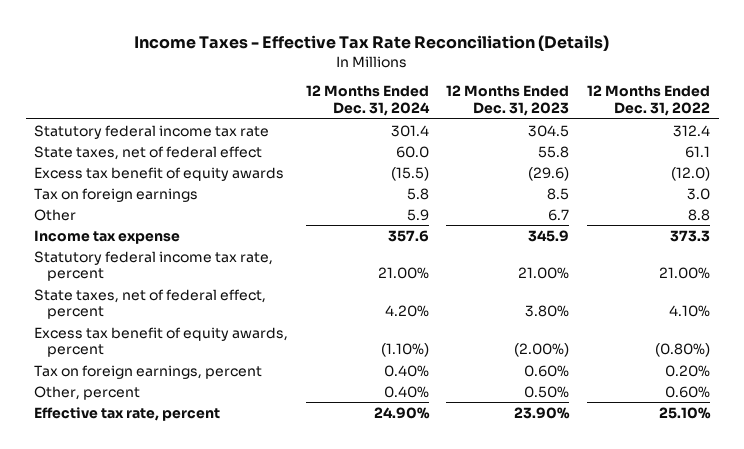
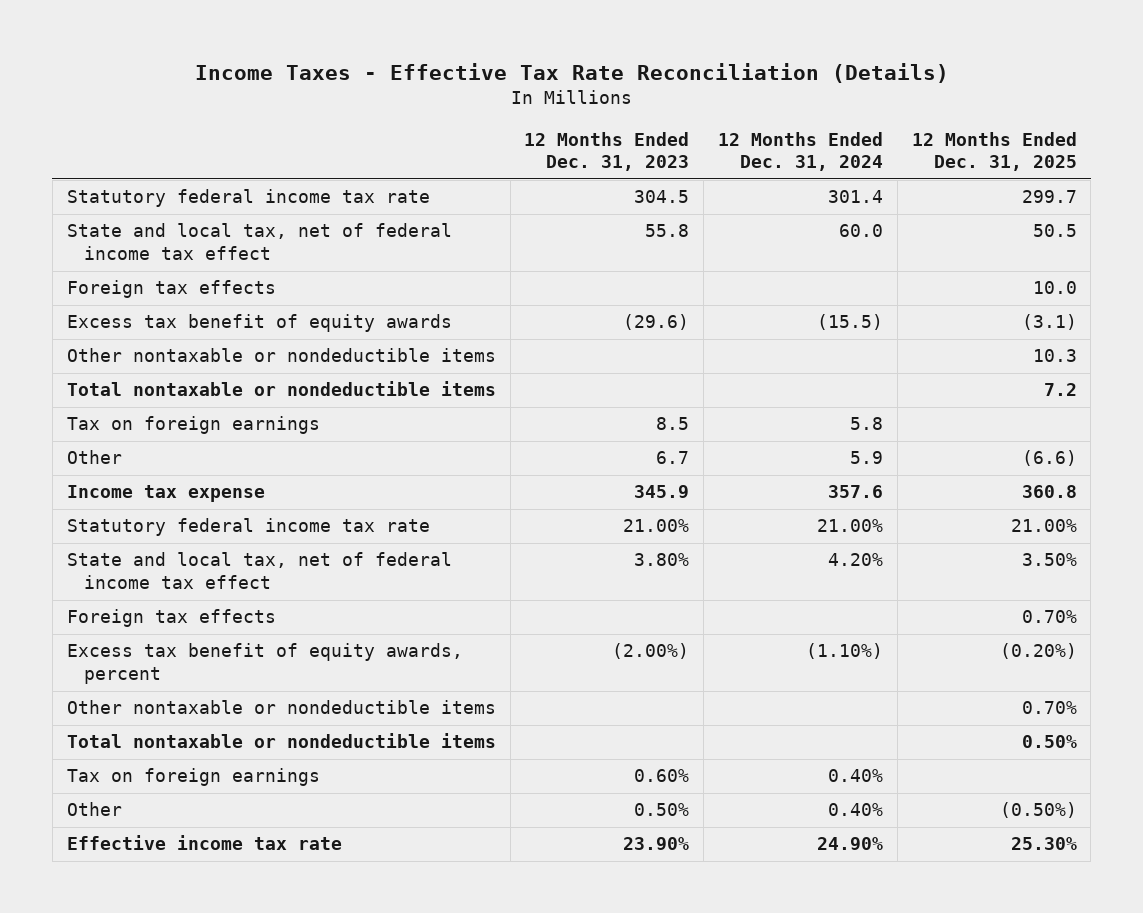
- | 12 Months Ended Dec. 31, 2024 | 12 Months Ended Dec. 31, 2023 | 12 Months Ended Dec. 31, 2022
+ | 12 Months Ended Dec. 31, 2023 | 12 Months Ended Dec. 31, 2024 | 12 Months Ended Dec. 31, 2025
- State taxes, net of federal effect | 60.0 | 55.8 | 61.1
+ State and local tax, net of federal income tax effect | 55.8 | 60.0 | 50.5
+ Foreign tax effects | | | 10.0
+ Other nontaxable or nondeductible items | | | 10.3
+ Total nontaxable or nondeductible items | | | 7.2
- Statutory federal income tax rate, percent | 21.00% | 21.00% | 21.00%
- State taxes, net of federal effect, percent | 4.20% | 3.80% | 4.10%
+ Statutory federal income tax rate | 21.00% | 21.00% | 21.00%
+ State and local tax, net of federal income tax effect | 3.80% | 4.20% | 3.50%
+ Foreign tax effects | | | 0.70%
- Tax on foreign earnings, percent | 0.40% | 0.60% | 0.20%
- Other, percent | 0.40% | 0.50% | 0.60%
- Effective tax rate, percent | 24.90% | 23.90% | 25.10%
+ Other nontaxable or nondeductible items | | | 0.70%
+ Total nontaxable or nondeductible items | | | 0.50%
+ Tax on foreign earnings | 0.60% | 0.40% |
+ Other | 0.50% | 0.40% | (0.50%)
+ Effective income tax rate | 23.90% | 24.90% | 25.30%

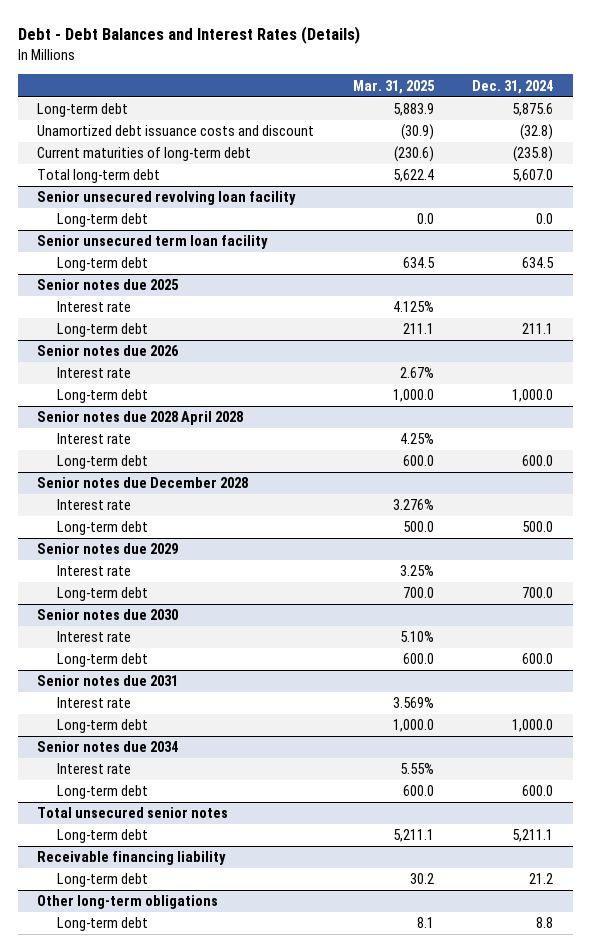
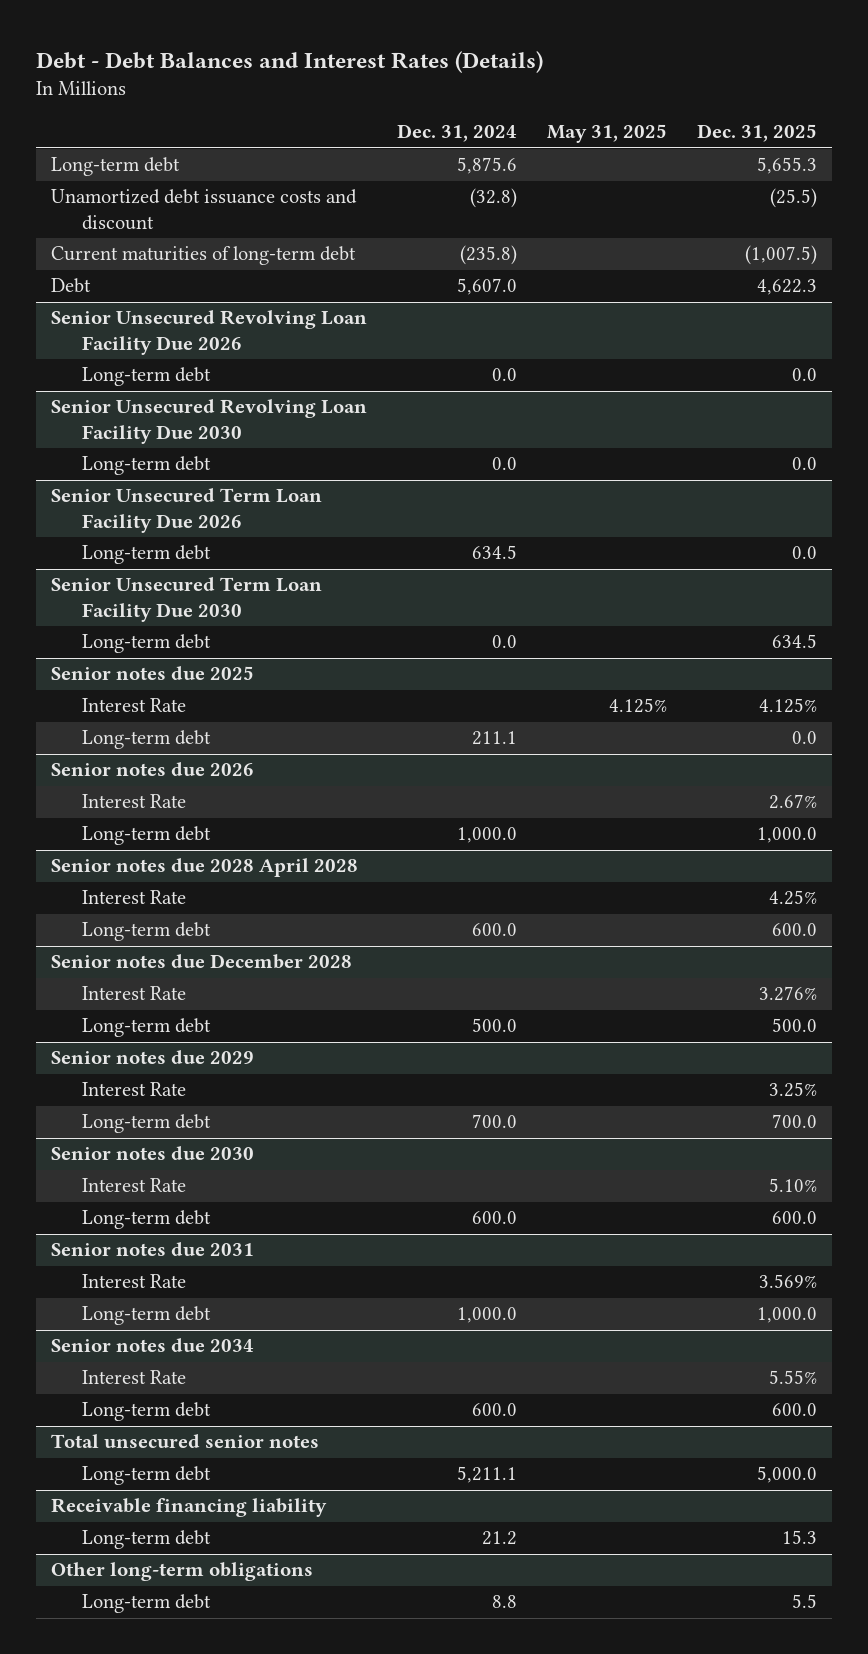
- | Mar. 31, 2025 | Dec. 31, 2024
+ | Dec. 31, 2024 | May 31, 2025 | Dec. 31, 2025
- Total long-term debt | 5,622.4 | 5,607.0
- Senior unsecured revolving loan facility
+ Debt | 5,607.0 | | 4,622.3
+ Senior Unsecured Revolving Loan Facility Due 2026
- Senior unsecured term loan facility
+ Senior Unsecured Revolving Loan Facility Due 2030
+ Long-term debt | 0.0 | | 0.0
+ Senior Unsecured Term Loan Facility Due 2026
+ Senior Unsecured Term Loan Facility Due 2030
+ Long-term debt | 0.0 | | 634.5
@ Senior notes due 2025
- Interest rate | 4.125% |
+ Interest Rate | | 4.125% | 4.125%
@ Senior notes due 2026
- Interest rate | 2.67% |
+ Interest Rate | | | 2.67%
@ Senior notes due 2028 April 2028
- Interest rate | 4.25% |
+ Interest Rate | | | 4.25%
@ Senior notes due December 2028
- Interest rate | 3.276% |
+ Interest Rate | | | 3.276%
@ Senior notes due 2029
- Interest rate | 3.25% |
+ Interest Rate | | | 3.25%
@ Senior notes due 2030
- Interest rate | 5.10% |
+ Interest Rate | | | 5.10%
@ Senior notes due 2031
- Interest rate | 3.569% |
+ Interest Rate | | | 3.569%
@ Senior notes due 2034
- Interest rate | 5.55% |
+ Interest Rate | | | 5.55%

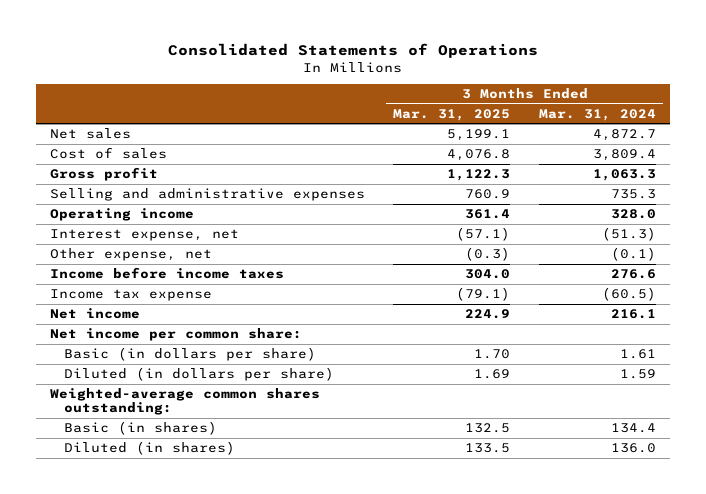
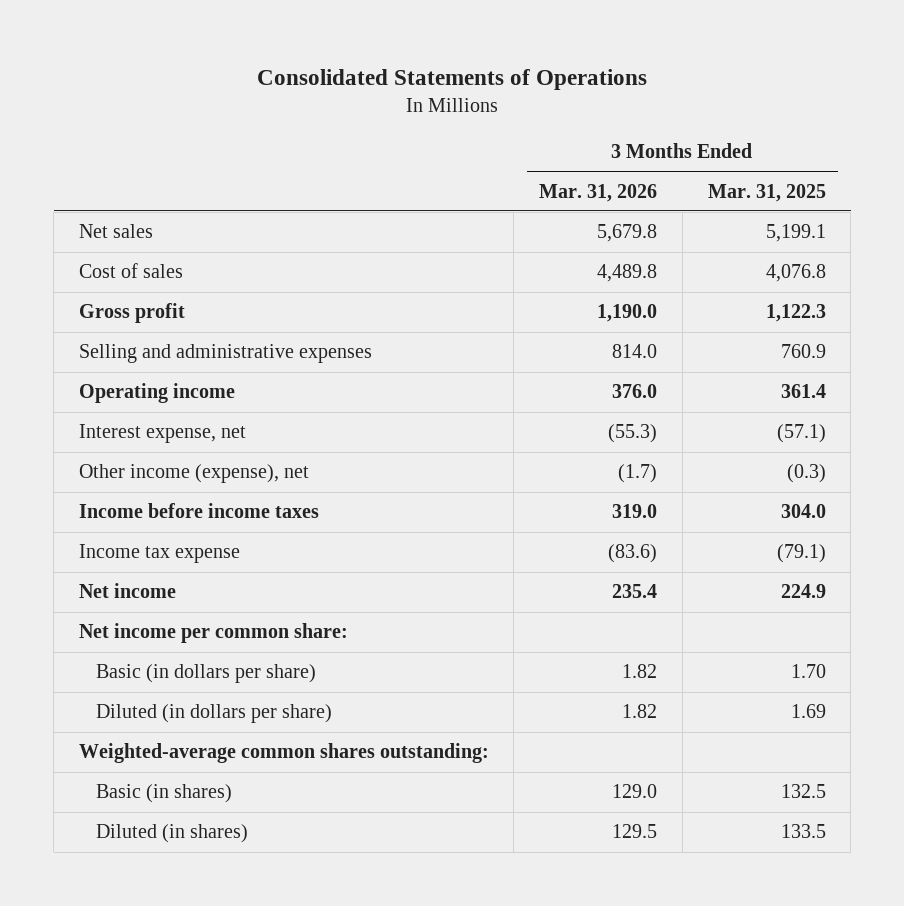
- | 3 Months Ended Mar. 31, 2025 | 3 Months Ended Mar. 31, 2024
+ | 3 Months Ended Mar. 31, 2026 | 3 Months Ended Mar. 31, 2025
- Other expense, net | (0.3) | (0.1)
+ Other income (expense), net | (1.7) | (0.3)

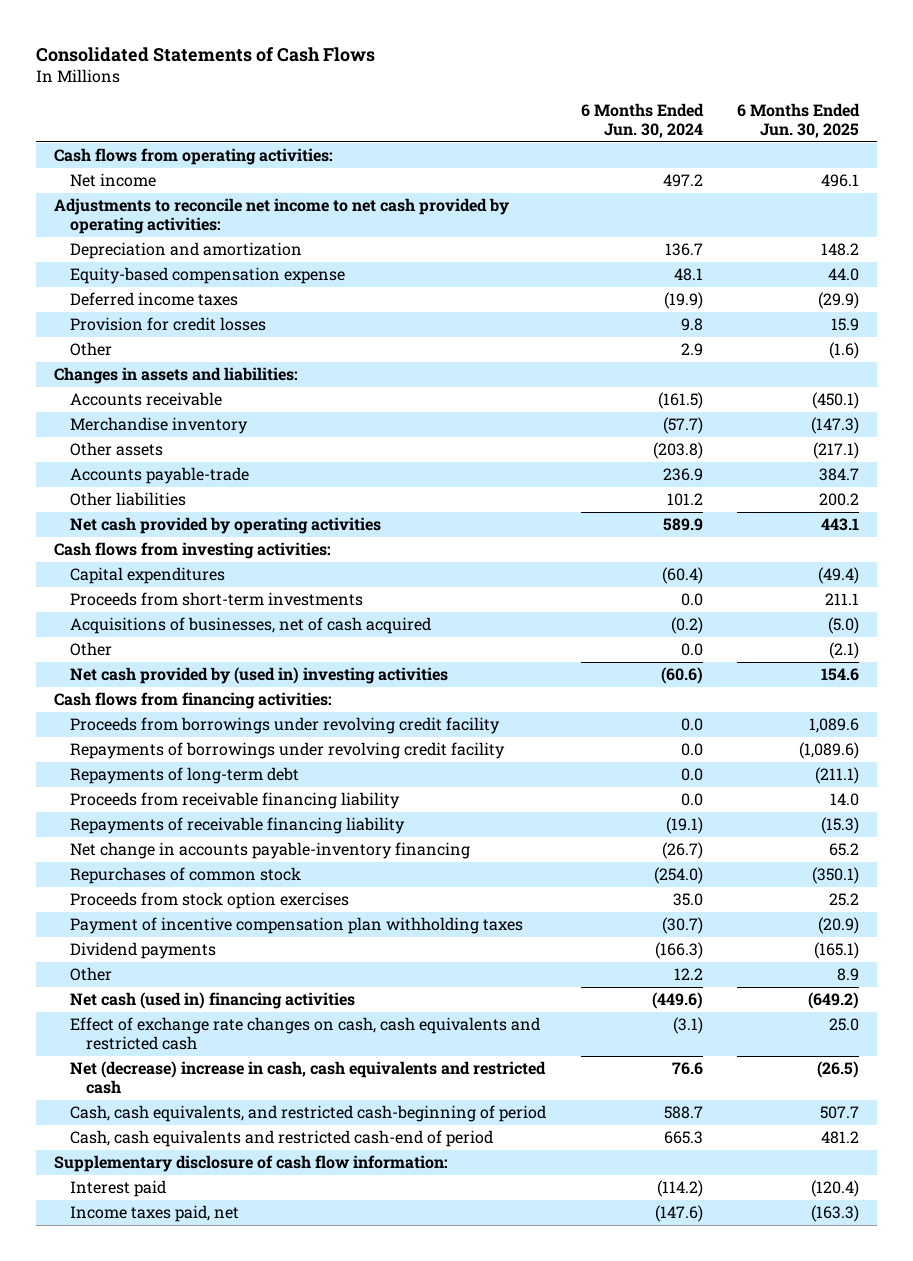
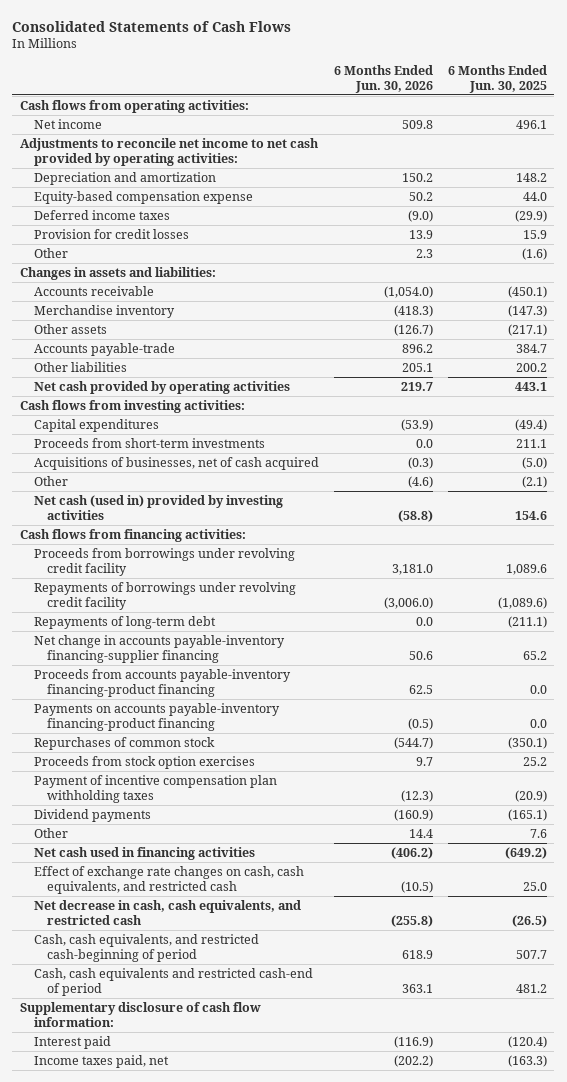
- | 6 Months Ended Jun. 30, 2024 | 6 Months Ended Jun. 30, 2025
+ | 6 Months Ended Jun. 30, 2026 | 6 Months Ended Jun. 30, 2025
- Net cash provided by (used in) investing activities | (60.6) | 154.6
+ Net cash (used in) provided by investing activities | (58.8) | 154.6
- Proceeds from receivable financing liability | 0.0 | 14.0
- Repayments of receivable financing liability | (19.1) | (15.3)
- Net change in accounts payable-inventory financing | (26.7) | 65.2
+ Net change in accounts payable-inventory financing-supplier financing | 50.6 | 65.2
+ Proceeds from accounts payable-inventory financing-product financing | 62.5 | 0.0
+ Payments on accounts payable-inventory financing-product financing | (0.5) | 0.0
- Other | 12.2 | 8.9
- Net cash (used in) financing activities | (449.6) | (649.2)
- Effect of exchange rate changes on cash, cash equivalents and restricted cash | (3.1) | 25.0
- Net (decrease) increase in cash, cash equivalents and restricted cash | 76.6 | (26.5)
+ Other | 14.4 | 7.6
+ Net cash used in financing activities | (406.2) | (649.2)
+ Effect of exchange rate changes on cash, cash equivalents, and restricted cash | (10.5) | 25.0
+ Net decrease in cash, cash equivalents, and restricted cash | (255.8) | (26.5)

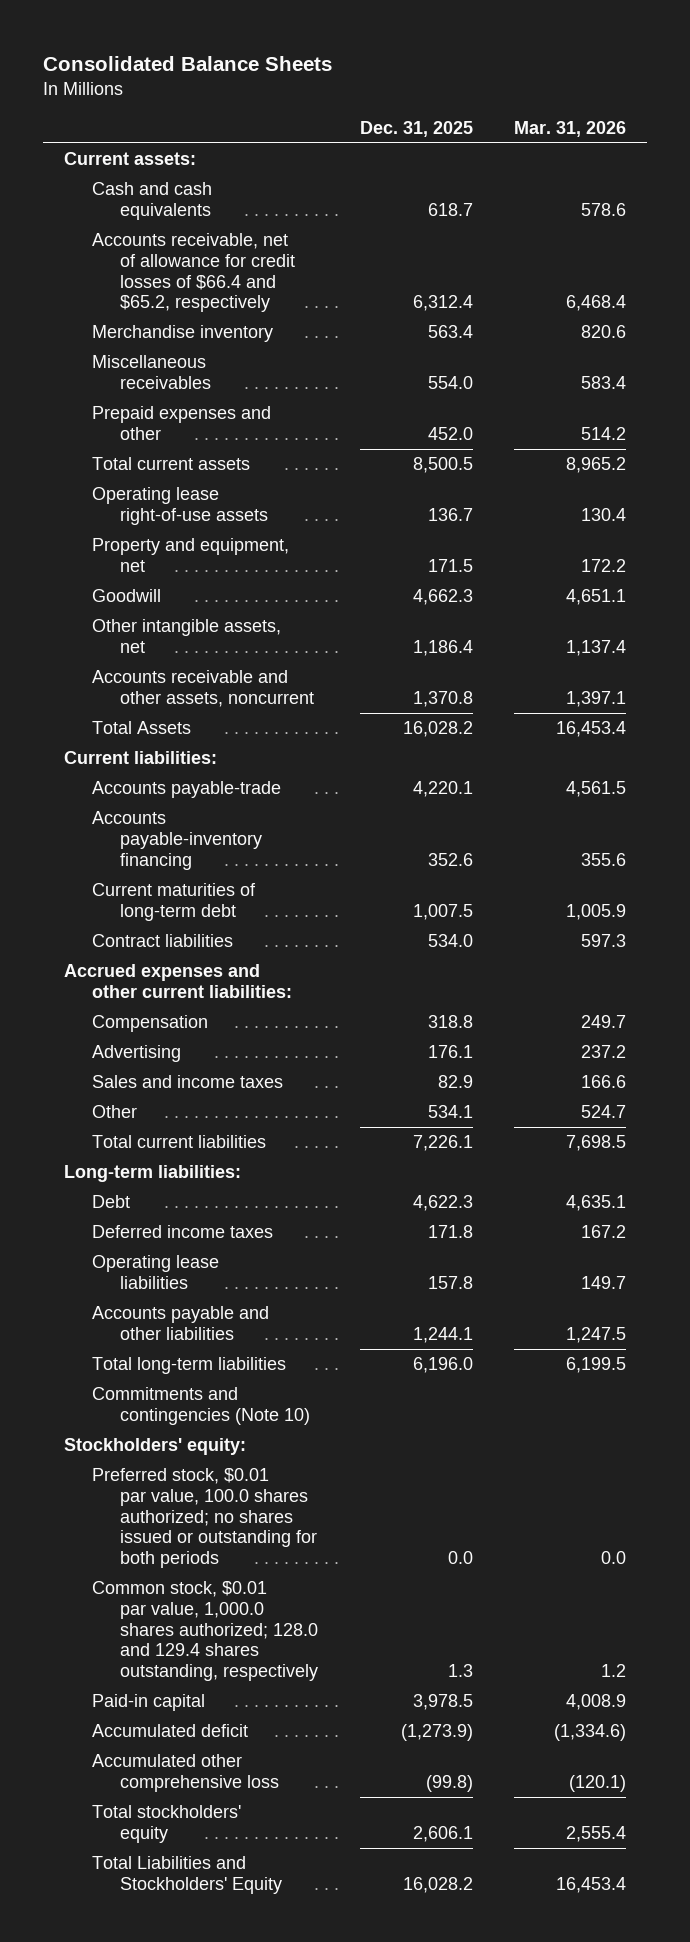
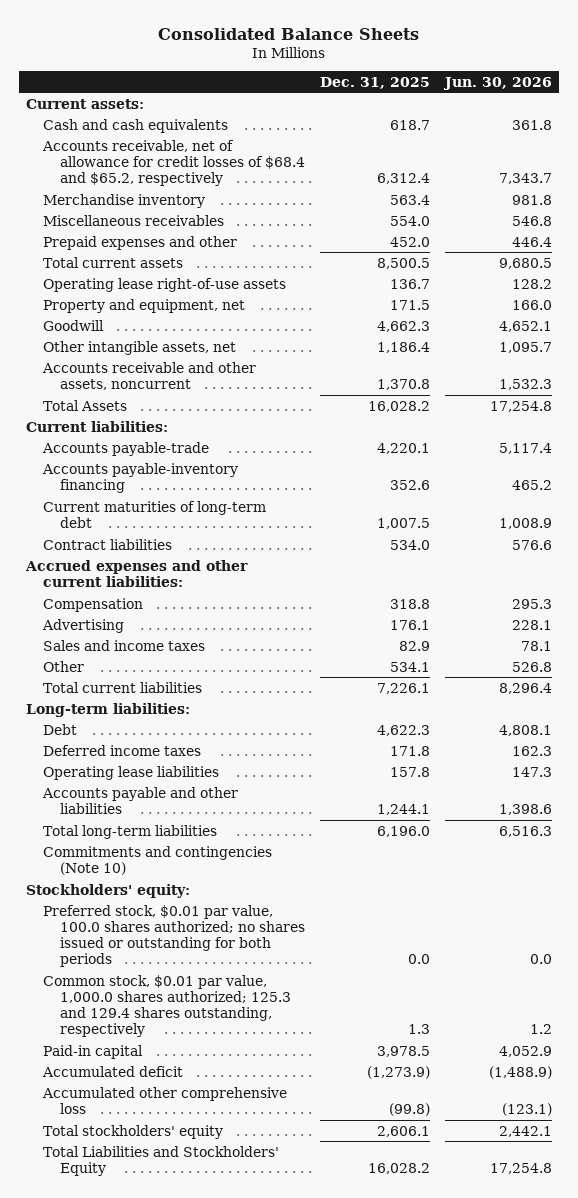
- | Dec. 31, 2025 | Mar. 31, 2026
+ | Dec. 31, 2025 | Jun. 30, 2026
- Accounts receivable, net of allowance for credit losses of $66.4 and $65.2, respectively | 6,312.4 | 6,468.4
+ Accounts receivable, net of allowance for credit losses of $68.4 and $65.2, respectively | 6,312.4 | 7,343.7
- Common stock, $0.01 par value, 1,000.0 shares authorized; 128.0 and 129.4 shares outstanding, respectively | 1.3 | 1.2
+ Common stock, $0.01 par value, 1,000.0 shares authorized; 125.3 and 129.4 shares outstanding, respectively | 1.3 | 1.2

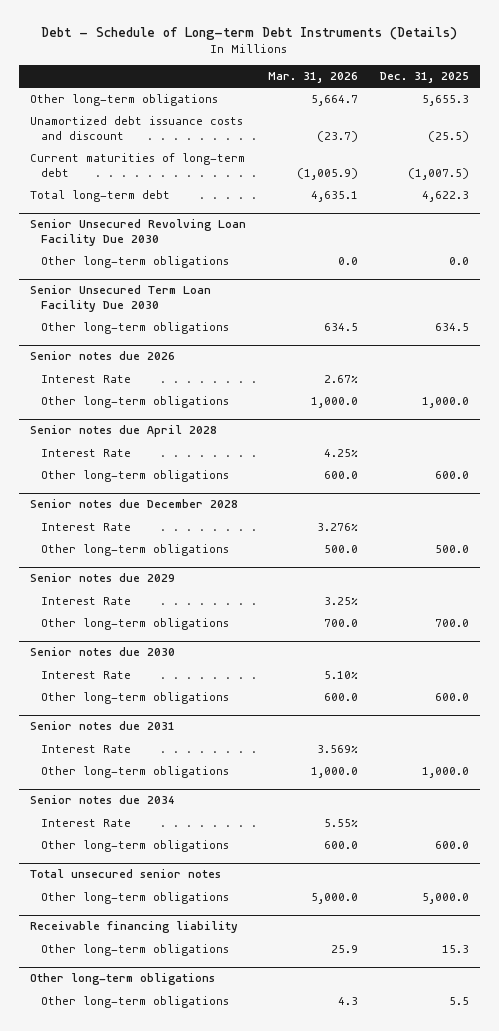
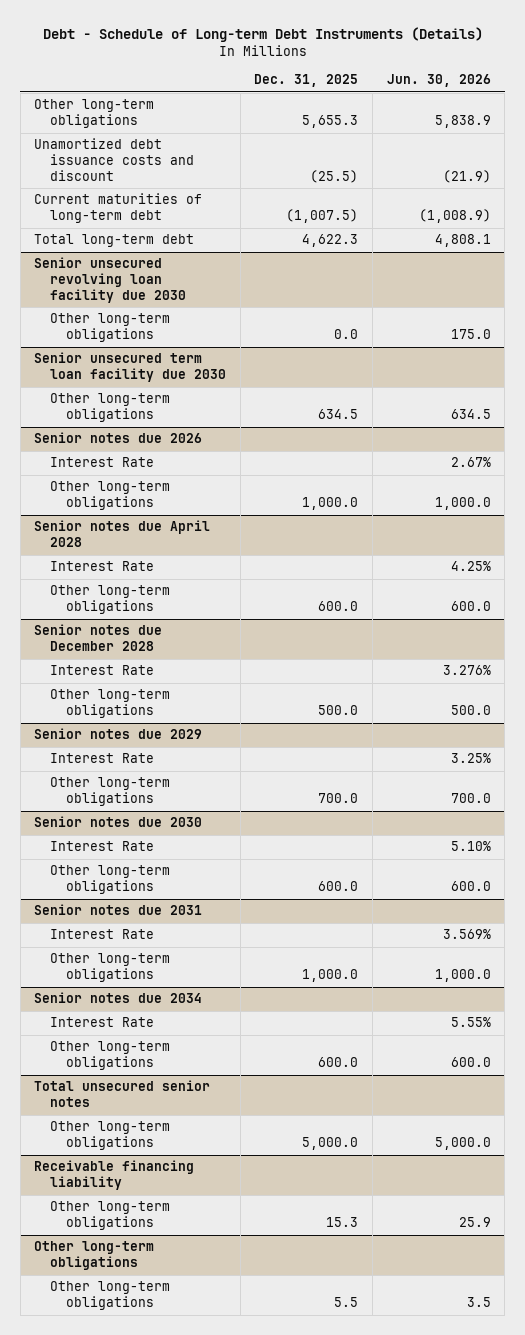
- | Mar. 31, 2026 | Dec. 31, 2025
+ | Dec. 31, 2025 | Jun. 30, 2026
- Senior Unsecured Revolving Loan Facility Due 2030
+ Senior unsecured revolving loan facility due 2030
- Senior Unsecured Term Loan Facility Due 2030
+ Senior unsecured term loan facility due 2030

